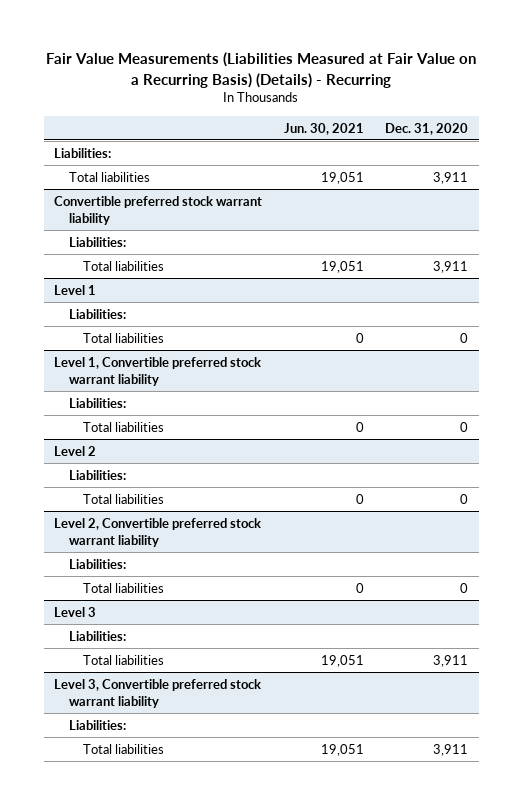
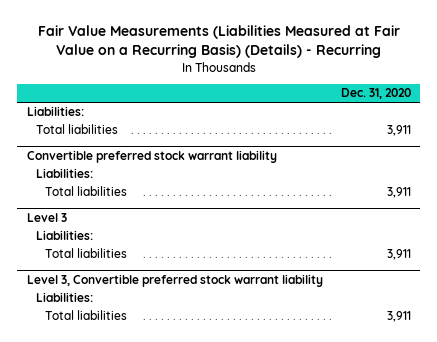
- | Jun. 30, 2021 | Dec. 31, 2020
+ | Dec. 31, 2020
- Level 1
- Liabilities:
- Total liabilities | 0 | 0
- Level 1, Convertible preferred stock warrant liability
- Liabilities:
- Total liabilities | 0 | 0
- Level 2
- Liabilities:
- Total liabilities | 0 | 0
- Level 2, Convertible preferred stock warrant liability
- Liabilities:
- Total liabilities | 0 | 0

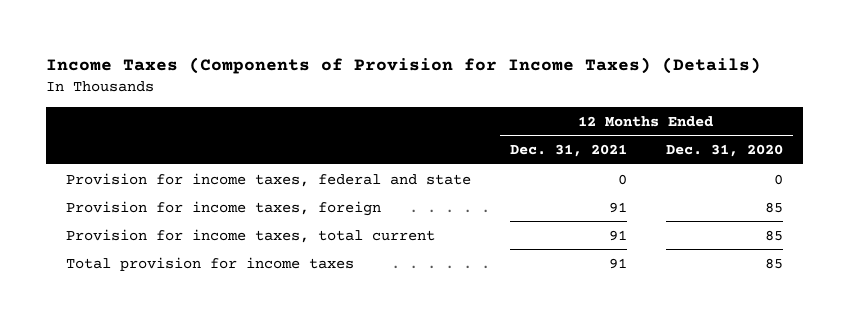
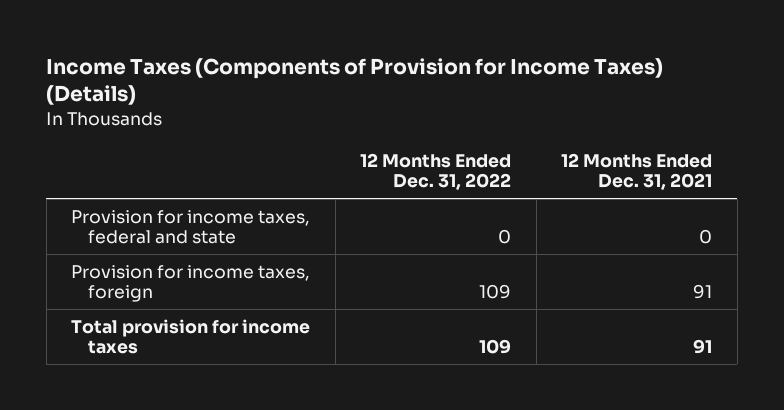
- | 12 Months Ended Dec. 31, 2021 | 12 Months Ended Dec. 31, 2020
+ | 12 Months Ended Dec. 31, 2022 | 12 Months Ended Dec. 31, 2021
- Provision for income taxes, total current | 91 | 85

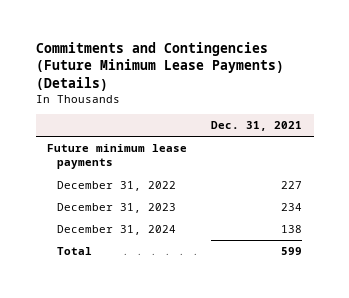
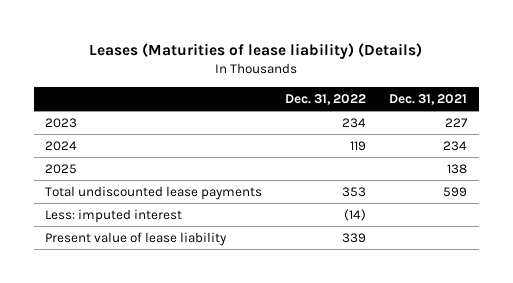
- Commitments and Contingencies (Future Minimum Lease Payments) (Details)
+ Leases (Maturities of lease liability) (Details)
- | Dec. 31, 2021
+ | Dec. 31, 2022 | Dec. 31, 2021
- Future minimum lease payments
- December 31, 2022 | 227
- December 31, 2023 | 234
- December 31, 2024 | 138
- Total | 599
+ 2023 | 234 | 227
+ 2024 | 119 | 234
+ 2025 | | 138
+ Total undiscounted lease payments | 353 | 599
+ Less: imputed interest | (14) |
+ Present value of lease liability | 339 |

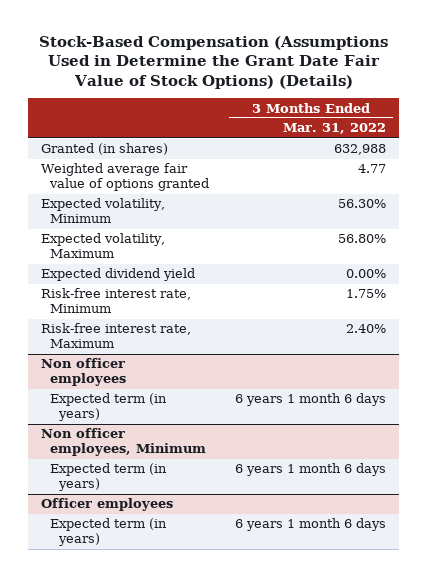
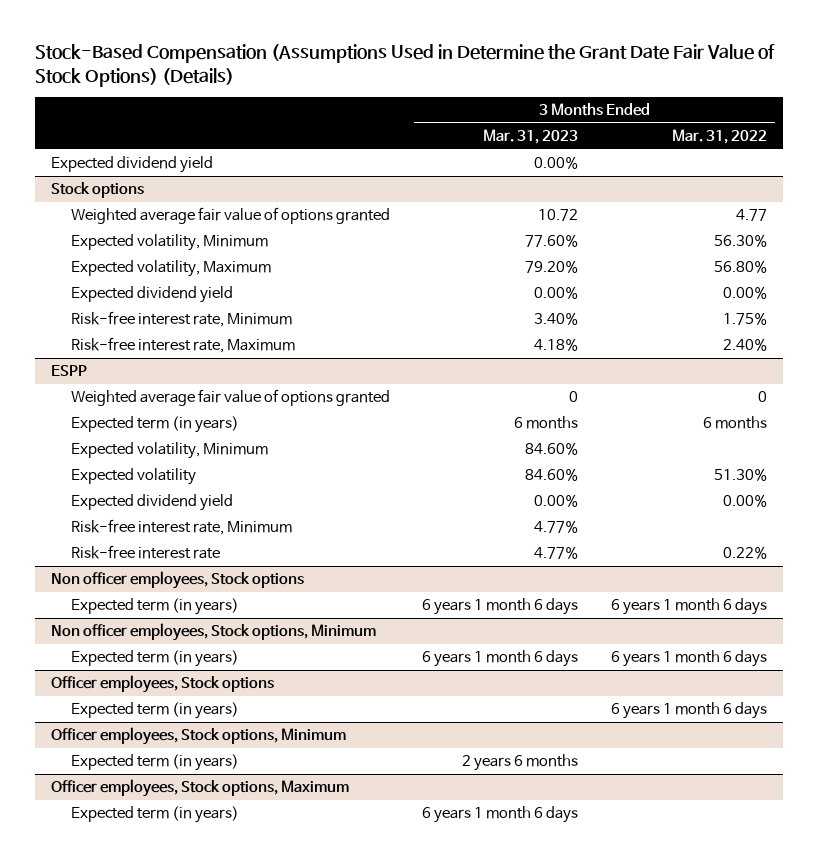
- | 3 Months Ended Mar. 31, 2022
+ | 3 Months Ended Mar. 31, 2023 | 3 Months Ended Mar. 31, 2022
- Granted (in shares) | 632,988
+ Expected dividend yield | 0.00% |
+ Stock options
- Non officer employees
+ ESPP
+ Weighted average fair value of options granted | 0 | 0
+ Expected term (in years) | 6 months | 6 months
+ Expected volatility, Minimum | 84.60% |
+ Expected volatility | 84.60% | 51.30%
+ Expected dividend yield | 0.00% | 0.00%
+ Risk-free interest rate, Minimum | 4.77% |
+ Risk-free interest rate | 4.77% | 0.22%
+ Non officer employees, Stock options
- Non officer employees, Minimum
+ Non officer employees, Stock options, Minimum
- Officer employees
+ Officer employees, Stock options
+ Officer employees, Stock options, Minimum
+ Expected term (in years) | 2 years 6 months |
+ Officer employees, Stock options, Maximum
+ Expected term (in years) | 6 years 1 month 6 days |

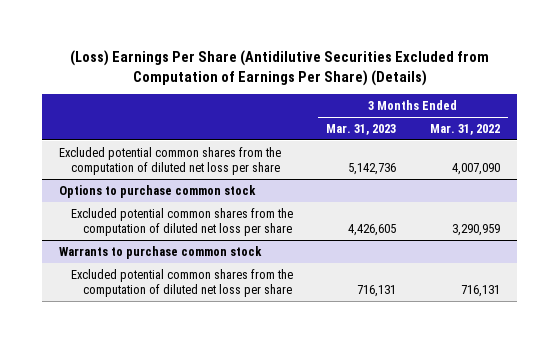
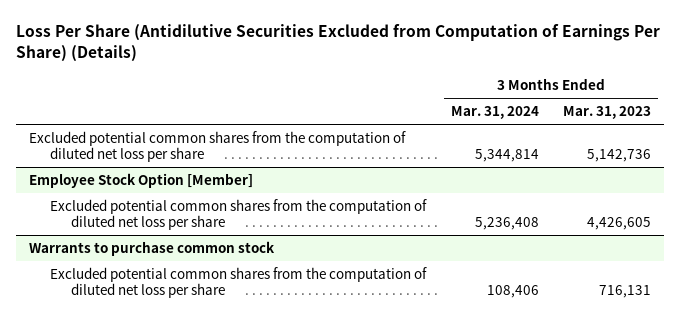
- (Loss) Earnings Per Share (Antidilutive Securities Excluded from Computation of Earnings Per Share) (Details)
+ Loss Per Share (Antidilutive Securities Excluded from Computation of Earnings Per Share) (Details)
- | 3 Months Ended Mar. 31, 2023 | 3 Months Ended Mar. 31, 2022
+ | 3 Months Ended Mar. 31, 2024 | 3 Months Ended Mar. 31, 2023
- Options to purchase common stock
+ Employee Stock Option [Member]

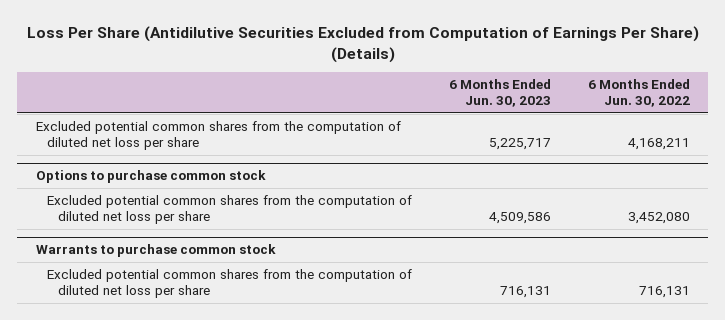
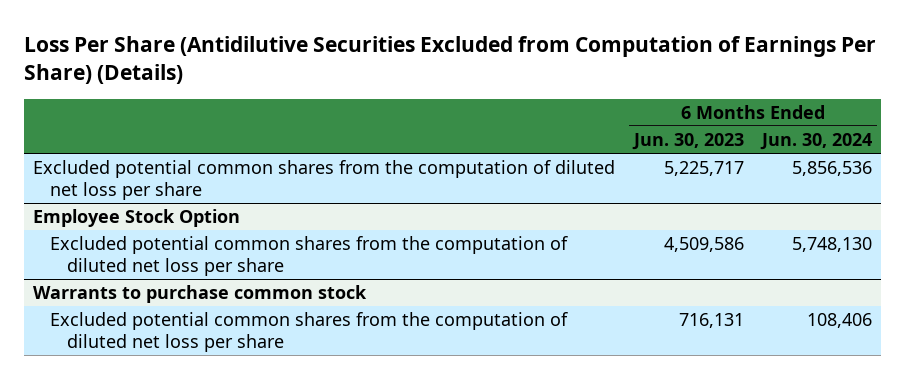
- | 6 Months Ended Jun. 30, 2023 | 6 Months Ended Jun. 30, 2022
+ | 6 Months Ended Jun. 30, 2023 | 6 Months Ended Jun. 30, 2024
- Options to purchase common stock
+ Employee Stock Option

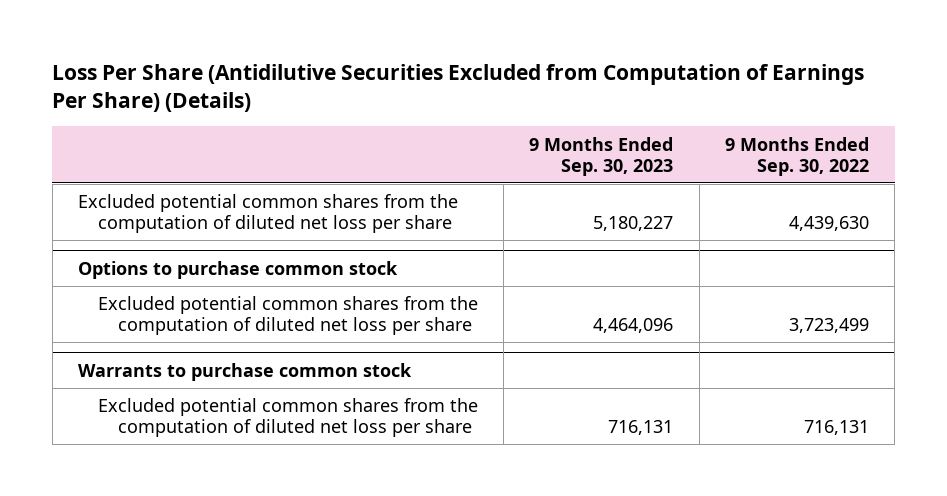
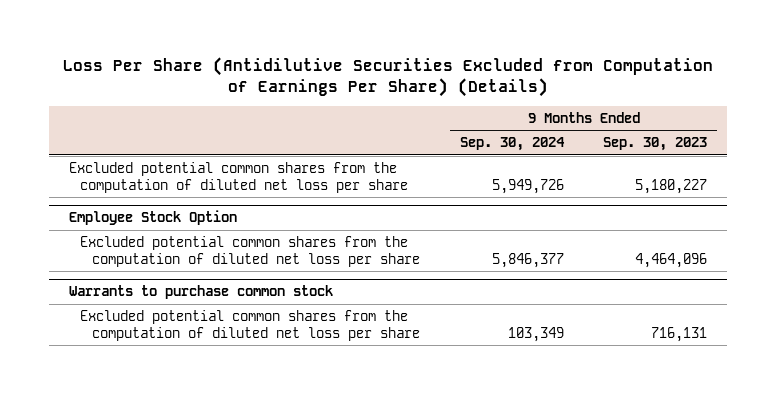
- | 9 Months Ended Sep. 30, 2023 | 9 Months Ended Sep. 30, 2022
+ | 9 Months Ended Sep. 30, 2024 | 9 Months Ended Sep. 30, 2023
- Options to purchase common stock
+ Employee Stock Option

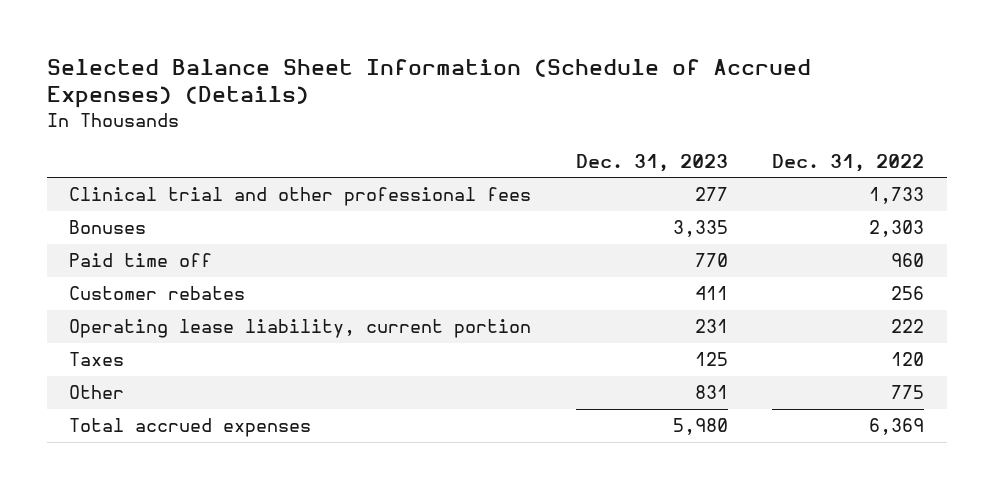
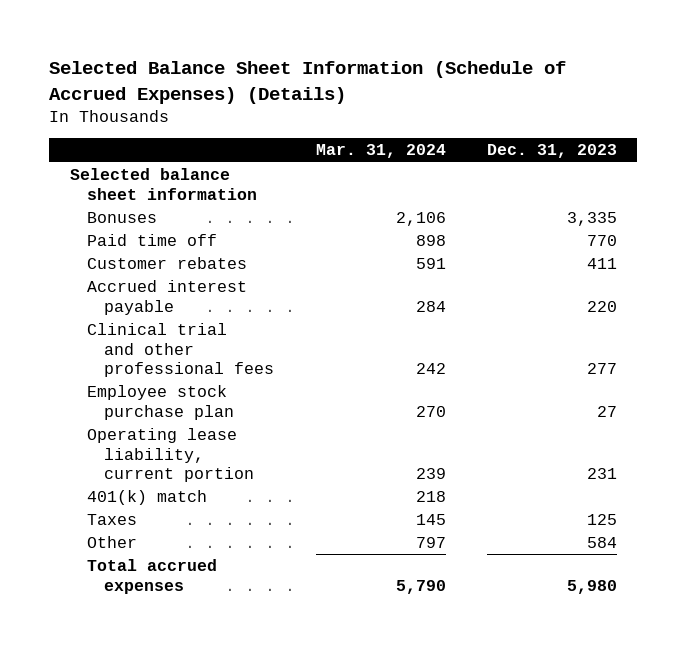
- | Dec. 31, 2023 | Dec. 31, 2022
+ | Mar. 31, 2024 | Dec. 31, 2023
+ Selected balance sheet information
+ Accrued interest payable | 284 | 220
moved down: Clinical trial and other professional fees | 242 | 277
+ Employee stock purchase plan | 270 | 27
+ 401(k) match | 218 |
- Other | 831 | 775
+ Other | 797 | 584

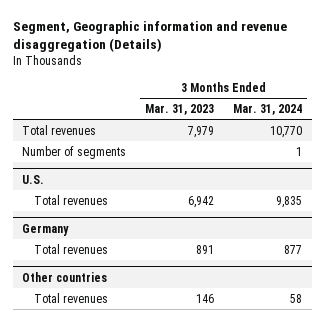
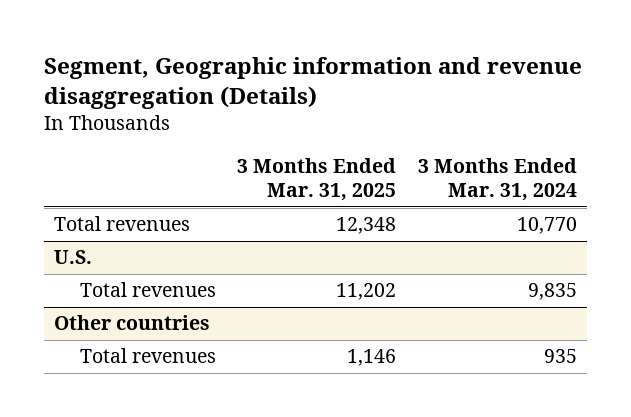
- | 3 Months Ended Mar. 31, 2023 | 3 Months Ended Mar. 31, 2024
+ | 3 Months Ended Mar. 31, 2025 | 3 Months Ended Mar. 31, 2024
- Number of segments | | 1
- Germany
- Total revenues | 891 | 877
@ Other countries
- Total revenues | 146 | 58
+ Total revenues | 1,146 | 935

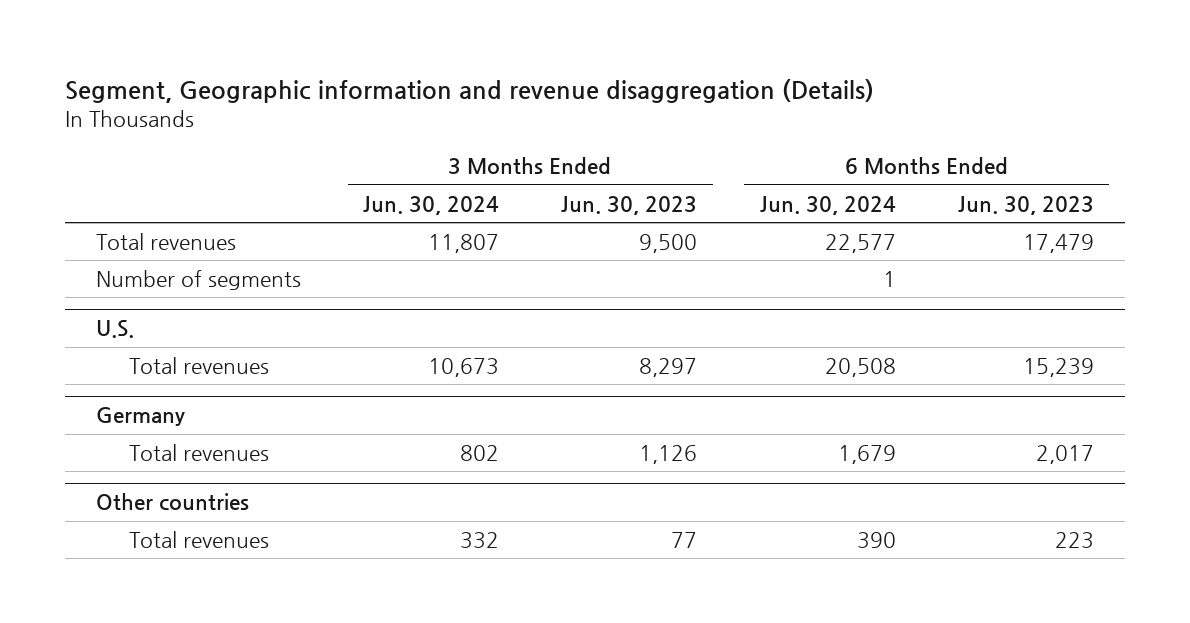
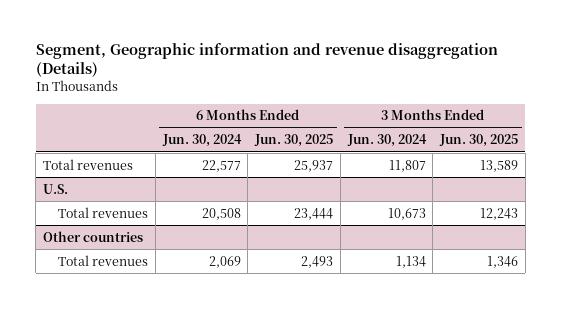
- | 3 Months Ended Jun. 30, 2024 | 3 Months Ended Jun. 30, 2023 | 6 Months Ended Jun. 30, 2024 | 6 Months Ended Jun. 30, 2023
+ | 6 Months Ended Jun. 30, 2024 | 6 Months Ended Jun. 30, 2025 | 3 Months Ended Jun. 30, 2024 | 3 Months Ended Jun. 30, 2025
- Number of segments | | | 1 |
- Germany
- Total revenues | 802 | 1,126 | 1,679 | 2,017
@ Other countries
- Total revenues | 332 | 77 | 390 | 223
+ Total revenues | 2,069 | 2,493 | 1,134 | 1,346

